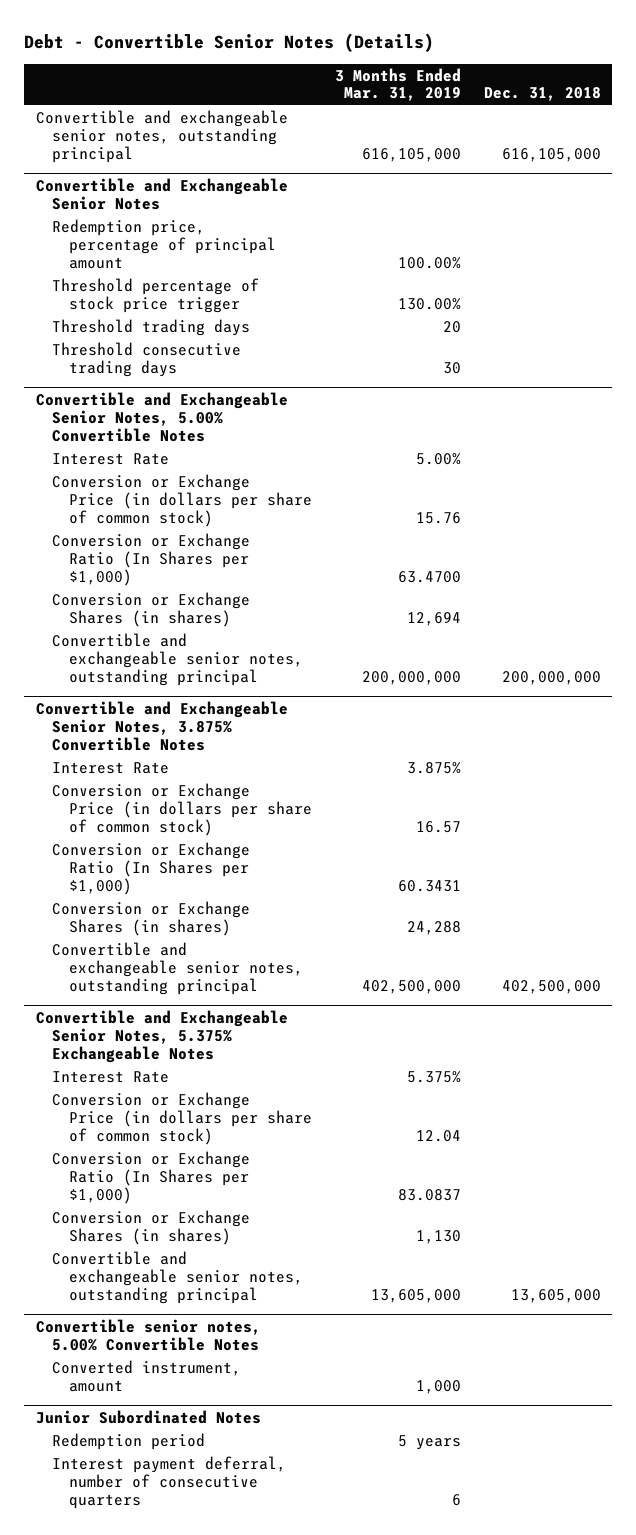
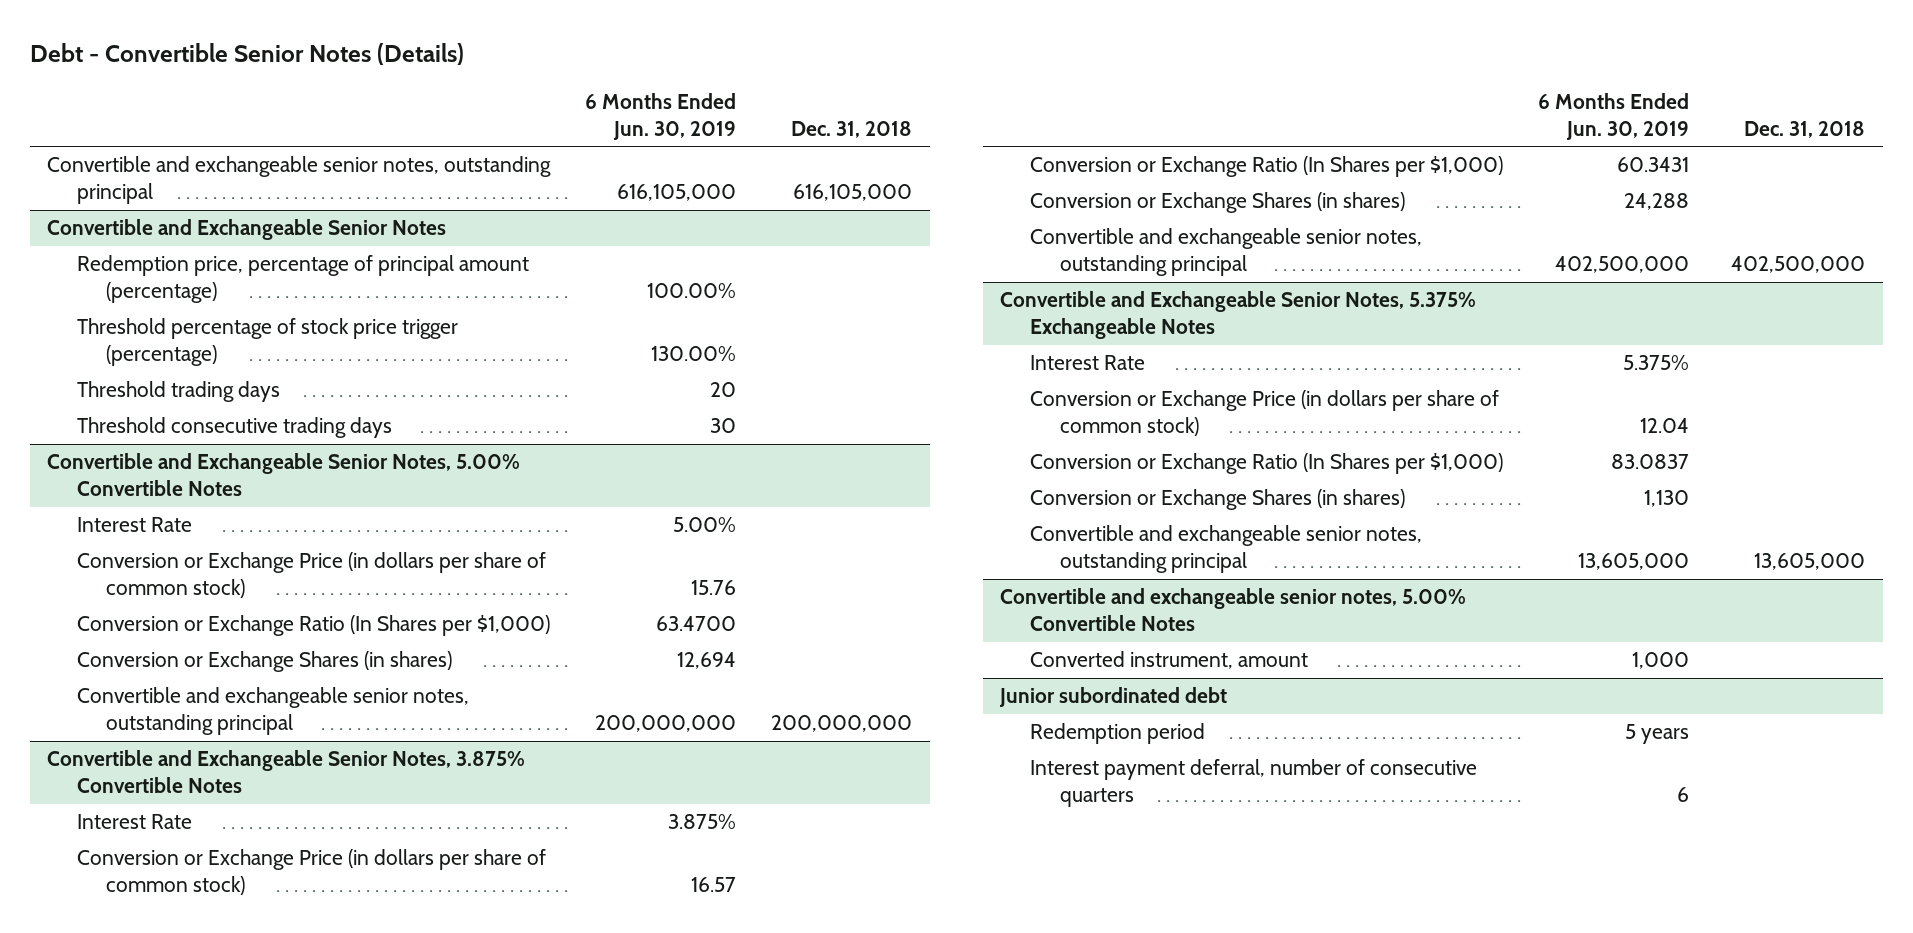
- | 3 Months Ended Mar. 31, 2019 | Dec. 31, 2018
+ | 6 Months Ended Jun. 30, 2019 | Dec. 31, 2018
@ Convertible and Exchangeable Senior Notes
- Redemption price, percentage of principal amount | 100.00% |
- Threshold percentage of stock price trigger | 130.00% |
+ Redemption price, percentage of principal amount (percentage) | 100.00% |
+ Threshold percentage of stock price trigger (percentage) | 130.00% |
- Convertible senior notes, 5.00% Convertible Notes
+ Convertible and exchangeable senior notes, 5.00% Convertible Notes
- Junior Subordinated Notes
+ Junior subordinated debt

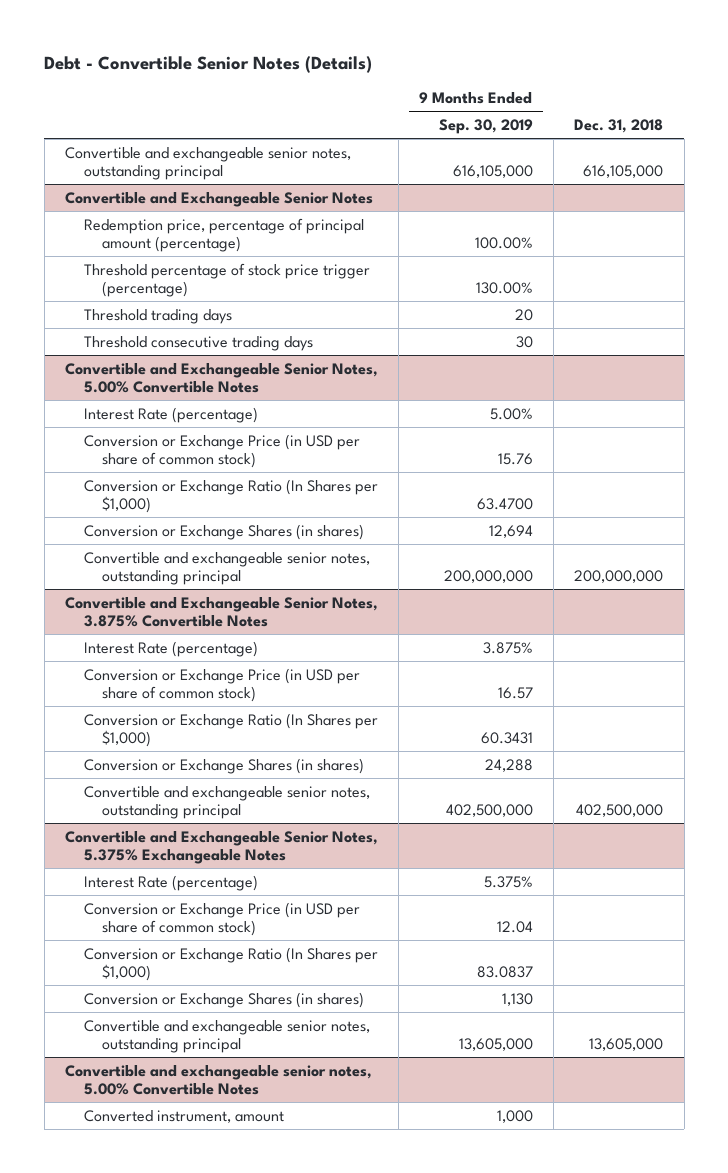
- | 6 Months Ended Jun. 30, 2019 | Dec. 31, 2018
+ | 9 Months Ended Sep. 30, 2019 | Dec. 31, 2018
@ Convertible and Exchangeable Senior Notes, 5.00% Convertible Notes
- Interest Rate | 5.00% |
- Conversion or Exchange Price (in dollars per share of common stock) | 15.76 |
+ Interest Rate (percentage) | 5.00% |
+ Conversion or Exchange Price (in USD per share of common stock) | 15.76 |
@ Convertible and Exchangeable Senior Notes, 3.875% Convertible Notes
- Interest Rate | 3.875% |
- Conversion or Exchange Price (in dollars per share of common stock) | 16.57 |
+ Interest Rate (percentage) | 3.875% |
+ Conversion or Exchange Price (in USD per share of common stock) | 16.57 |
@ Convertible and Exchangeable Senior Notes, 5.375% Exchangeable Notes
- Interest Rate | 5.375% |
- Conversion or Exchange Price (in dollars per share of common stock) | 12.04 |
+ Interest Rate (percentage) | 5.375% |
+ Conversion or Exchange Price (in USD per share of common stock) | 12.04 |
- Junior subordinated debt
- Redemption period | 5 years |
- Interest payment deferral, number of consecutive quarters | 6 |

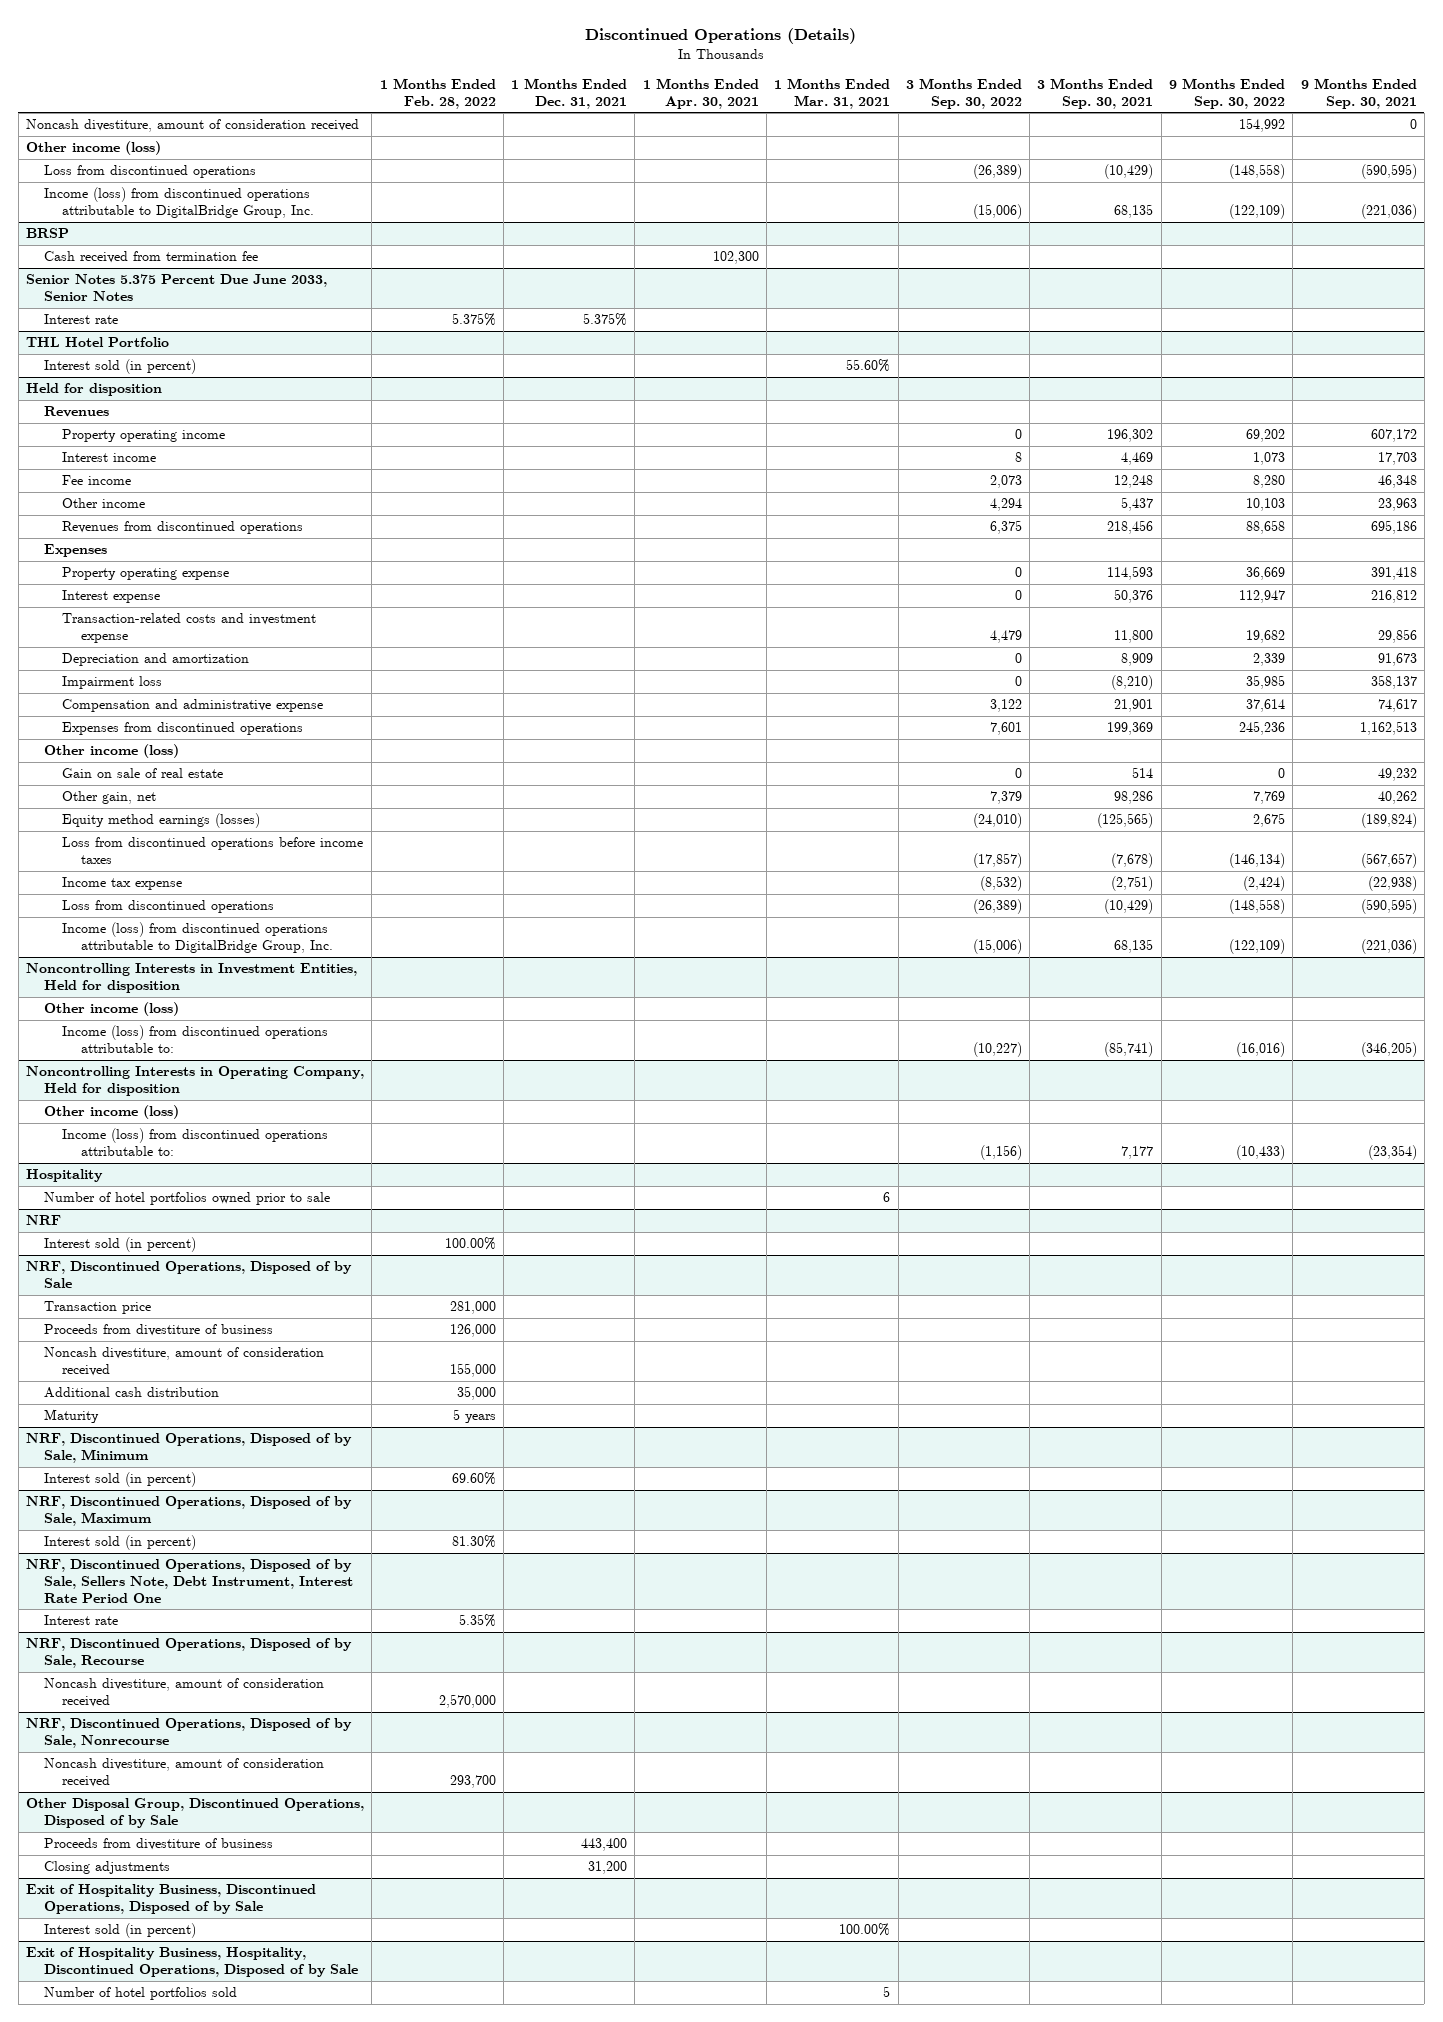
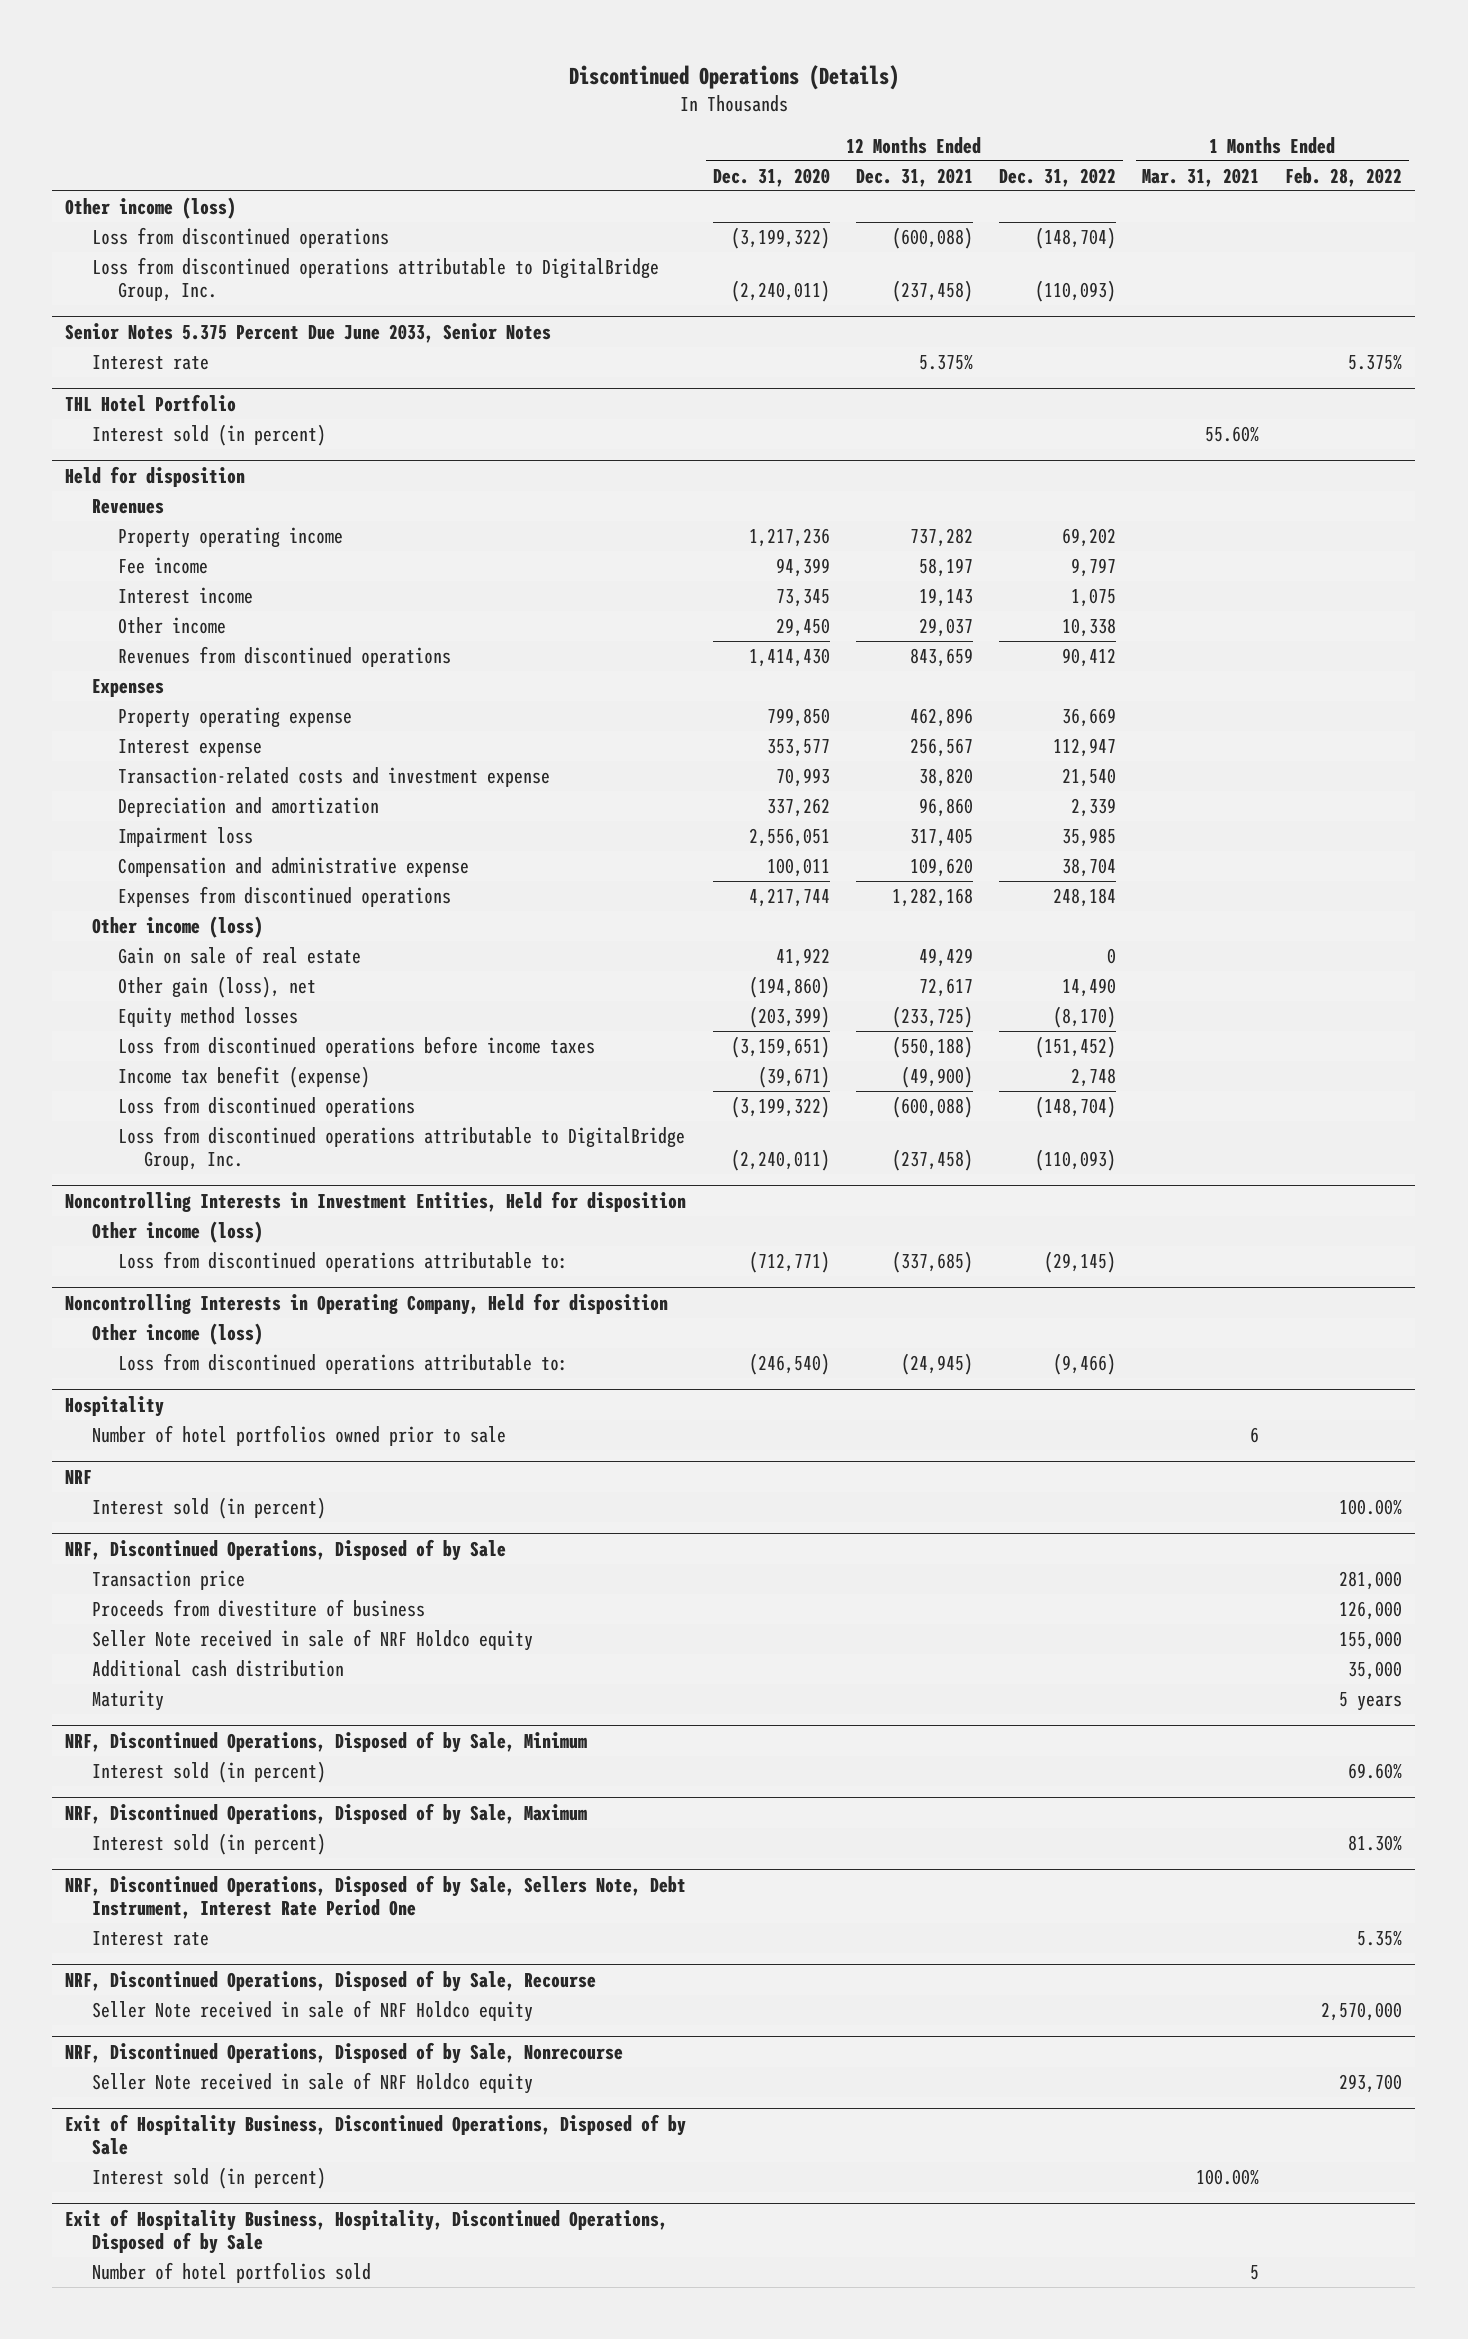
- | 1 Months Ended Feb. 28, 2022 | 1 Months Ended Dec. 31, 2021 | 1 Months Ended Apr. 30, 2021 | 1 Months Ended Mar. 31, 2021 | 3 Months Ended Sep. 30, 2022 | 3 Months Ended Sep. 30, 2021 | 9 Months Ended Sep. 30, 2022 | 9 Months Ended Sep. 30, 2021
+ | 12 Months Ended Dec. 31, 2020 | 12 Months Ended Dec. 31, 2021 | 12 Months Ended Dec. 31, 2022 | 1 Months Ended Mar. 31, 2021 | 1 Months Ended Feb. 28, 2022
- Noncash divestiture, amount of consideration received | | | | | | | 154,992 | 0
- Income (loss) from discontinued operations attributable to DigitalBridge Group, Inc. | | | | | (15,006) | 68,135 | (122,109) | (221,036)
- BRSP
- Cash received from termination fee | | | 102,300 | | | | |
+ Loss from discontinued operations attributable to DigitalBridge Group, Inc. | (2,240,011) | (237,458) | (110,093) | |
@ Held for disposition
moved down: Interest income | 73,345 | 19,143 | 1,075 | |
- Other gain, net | | | | | 7,379 | 98,286 | 7,769 | 40,262
- Equity method earnings (losses) | | | | | (24,010) | (125,565) | 2,675 | (189,824)
+ Other gain (loss), net | (194,860) | 72,617 | 14,490 | |
+ Equity method losses | (203,399) | (233,725) | (8,170) | |
- Income tax expense | | | | | (8,532) | (2,751) | (2,424) | (22,938)
+ Income tax benefit (expense) | (39,671) | (49,900) | 2,748 | |
- Income (loss) from discontinued operations attributable to DigitalBridge Group, Inc. | | | | | (15,006) | 68,135 | (122,109) | (221,036)
+ Loss from discontinued operations attributable to DigitalBridge Group, Inc. | (2,240,011) | (237,458) | (110,093) | |
@ Noncontrolling Interests in Investment Entities, Held for disposition
- Income (loss) from discontinued operations attributable to: | | | | | (10,227) | (85,741) | (16,016) | (346,205)
+ Loss from discontinued operations attributable to: | (712,771) | (337,685) | (29,145) | |
@ Noncontrolling Interests in Operating Company, Held for disposition
- Income (loss) from discontinued operations attributable to: | | | | | (1,156) | 7,177 | (10,433) | (23,354)
+ Loss from discontinued operations attributable to: | (246,540) | (24,945) | (9,466) | |
@ NRF, Discontinued Operations, Disposed of by Sale
- Noncash divestiture, amount of consideration received | 155,000 | | | | | | |
+ Seller Note received in sale of NRF Holdco equity | | | | | 155,000
@ NRF, Discontinued Operations, Disposed of by Sale, Recourse
- Noncash divestiture, amount of consideration received | 2,570,000 | | | | | | |
+ Seller Note received in sale of NRF Holdco equity | | | | | 2,570,000
@ NRF, Discontinued Operations, Disposed of by Sale, Nonrecourse
- Noncash divestiture, amount of consideration received | 293,700 | | | | | | |
- Other Disposal Group, Discontinued Operations, Disposed of by Sale
- Proceeds from divestiture of business | | 443,400 | | | | | |
- Closing adjustments | | 31,200 | | | | | |
@ NRF, Discontinued Operations, Disposed of by Sale, Nonrecourse
+ Seller Note received in sale of NRF Holdco equity | | | | | 293,700

